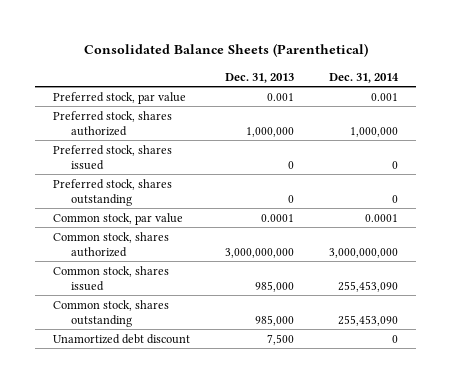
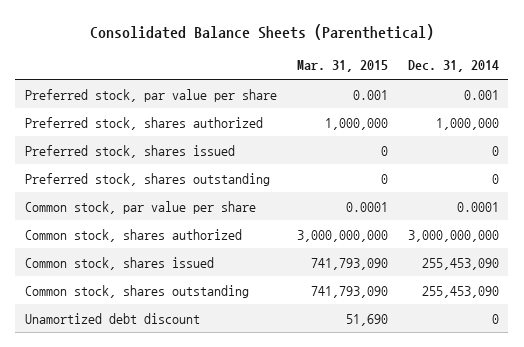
- | Dec. 31, 2013 | Dec. 31, 2014
+ | Mar. 31, 2015 | Dec. 31, 2014
- Preferred stock, par value | 0.001 | 0.001
+ Preferred stock, par value per share | 0.001 | 0.001
- Common stock, par value | 0.0001 | 0.0001
+ Common stock, par value per share | 0.0001 | 0.0001

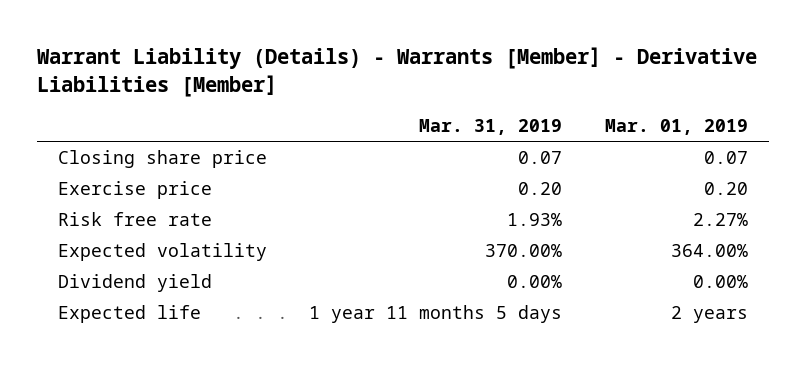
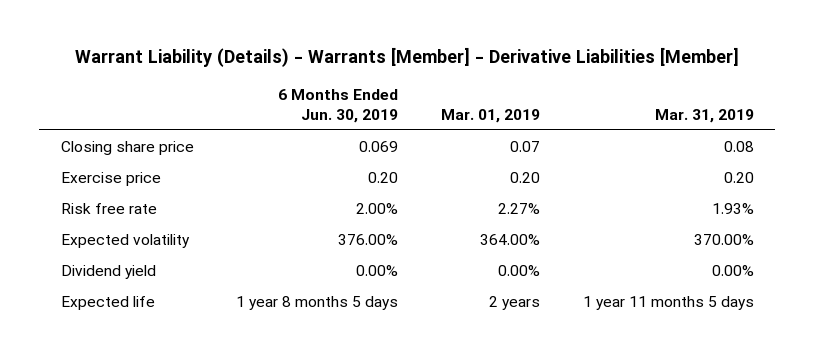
- | Mar. 31, 2019 | Mar. 01, 2019
+ | 6 Months Ended Jun. 30, 2019 | Mar. 01, 2019 | Mar. 31, 2019
- Closing share price | 0.07 | 0.07
+ Closing share price | 0.069 | 0.07 | 0.08

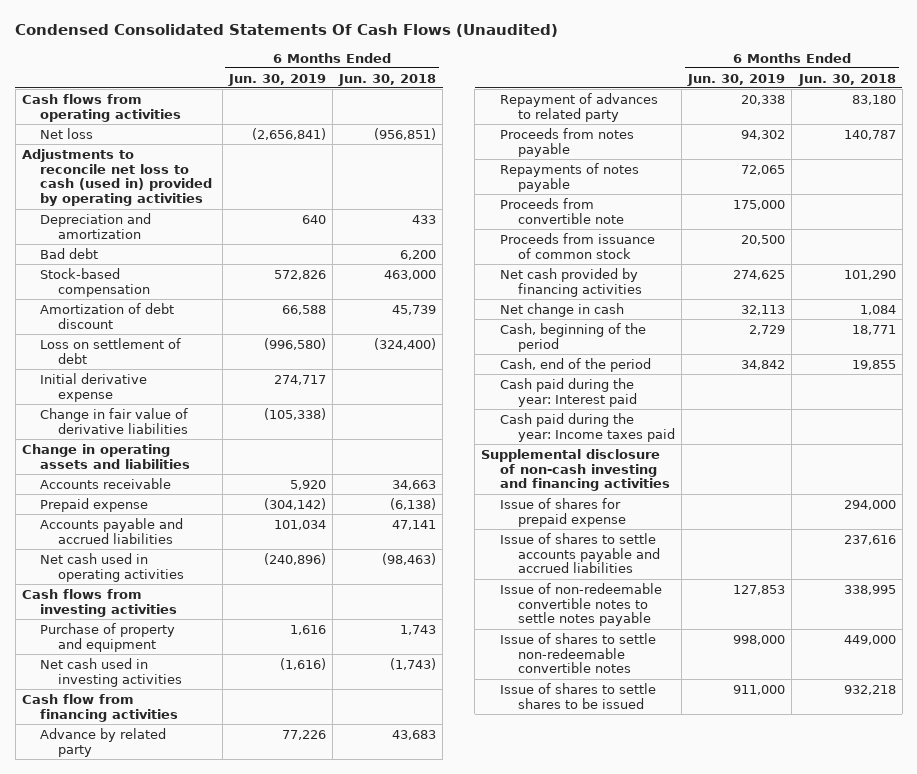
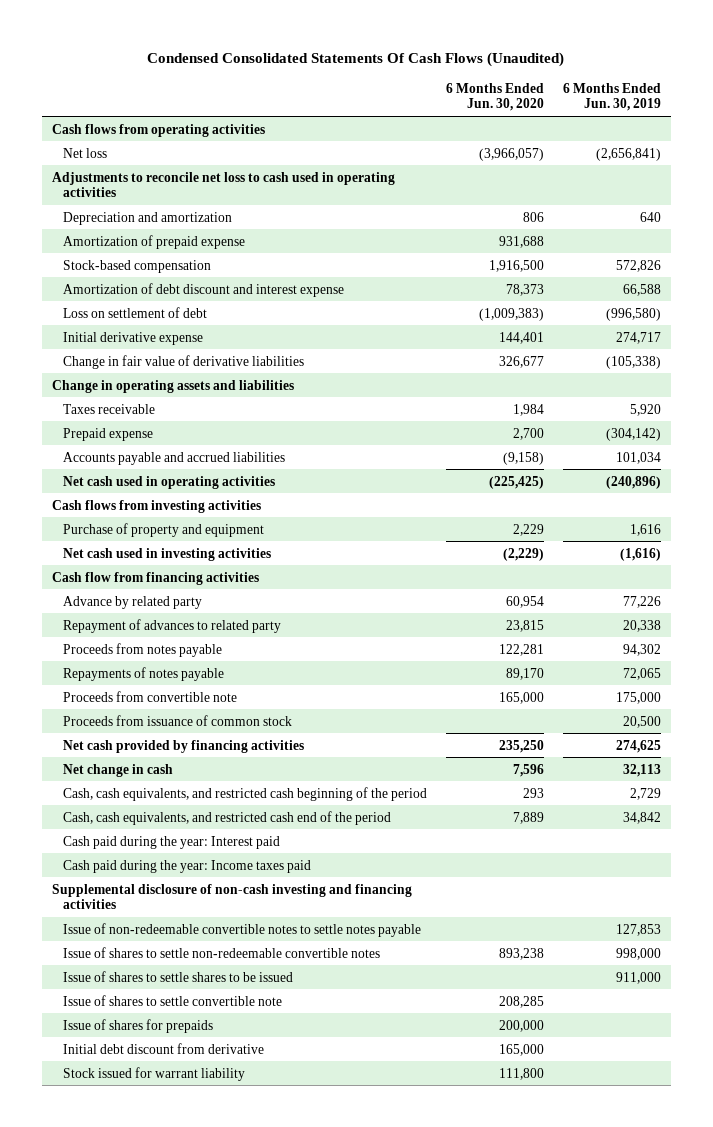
- | 6 Months Ended Jun. 30, 2019 | 6 Months Ended Jun. 30, 2018
+ | 6 Months Ended Jun. 30, 2020 | 6 Months Ended Jun. 30, 2019
- Adjustments to reconcile net loss to cash (used in) provided by operating activities
+ Adjustments to reconcile net loss to cash used in operating activities
- Bad debt | | 6,200
+ Amortization of prepaid expense | 931,688 |
- Amortization of debt discount | 66,588 | 45,739
+ Amortization of debt discount and interest expense | 78,373 | 66,588
- Accounts receivable | 5,920 | 34,663
+ Taxes receivable | 1,984 | 5,920
- Cash, beginning of the period | 2,729 | 18,771
- Cash, end of the period | 34,842 | 19,855
+ Cash, cash equivalents, and restricted cash beginning of the period | 293 | 2,729
+ Cash, cash equivalents, and restricted cash end of the period | 7,889 | 34,842
- Issue of shares for prepaid expense | | 294,000
- Issue of shares to settle accounts payable and accrued liabilities | | 237,616
+ Issue of shares to settle convertible note | 208,285 |
+ Issue of shares for prepaids | 200,000 |
+ Initial debt discount from derivative | 165,000 |
+ Stock issued for warrant liability | 111,800 |

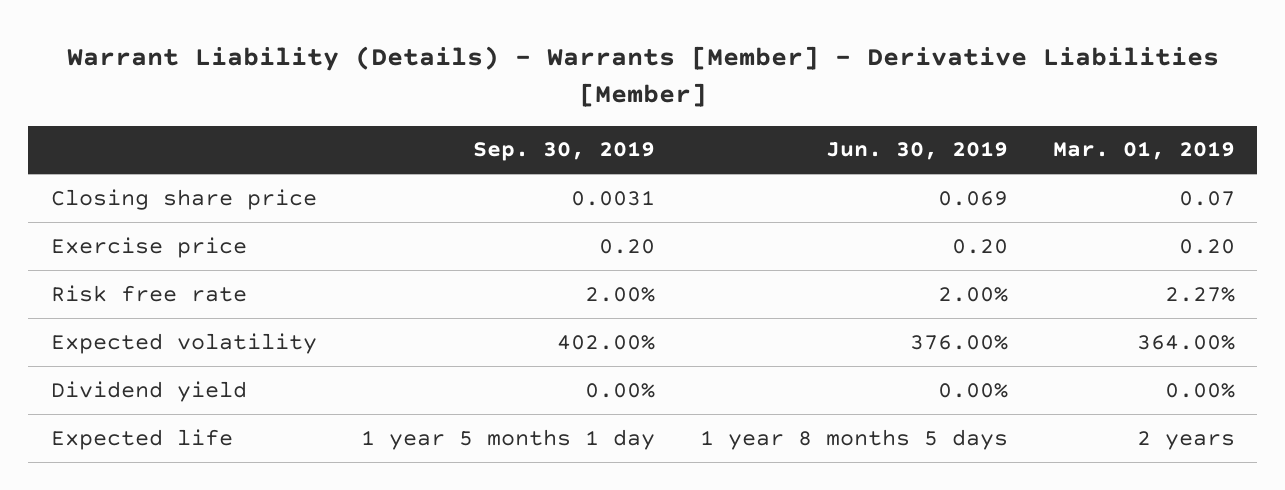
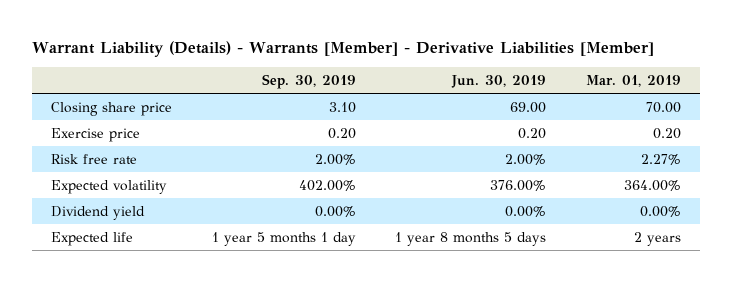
- Closing share price | 0.0031 | 0.069 | 0.07
+ Closing share price | 3.10 | 69.00 | 70.00

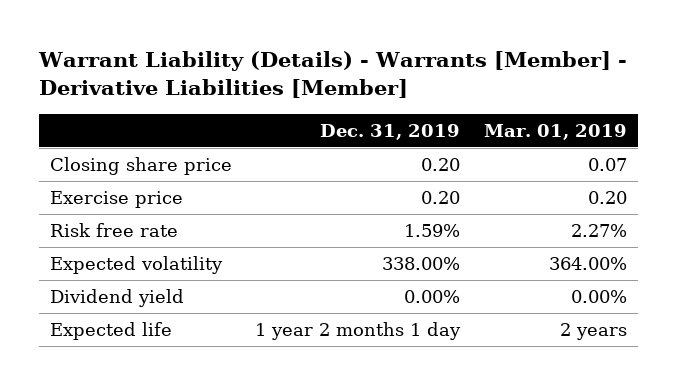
- | Sep. 30, 2019 | Jun. 30, 2019 | Mar. 01, 2019
+ | Dec. 31, 2019 | Mar. 01, 2019
- Closing share price | 3.10 | 69.00 | 70.00
+ Closing share price | 0.20 | 0.07

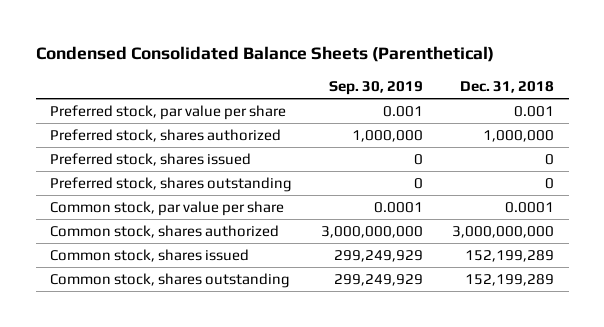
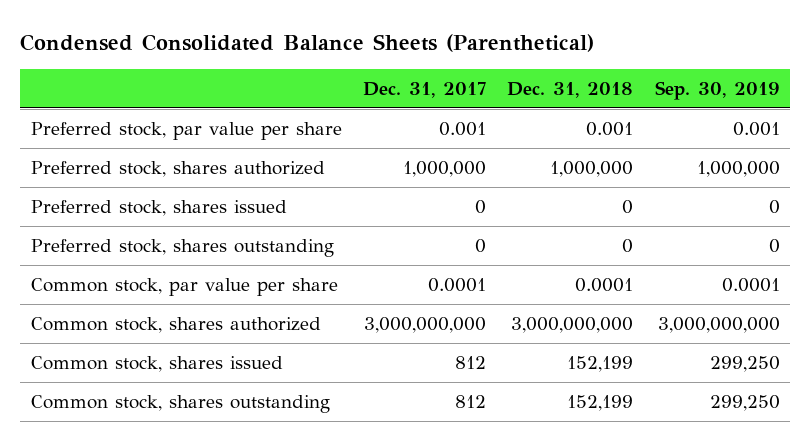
- | Sep. 30, 2019 | Dec. 31, 2018
+ | Dec. 31, 2017 | Dec. 31, 2018 | Sep. 30, 2019
- Common stock, shares issued | 299,249,929 | 152,199,289
- Common stock, shares outstanding | 299,249,929 | 152,199,289
+ Common stock, shares issued | 812 | 152,199 | 299,250
+ Common stock, shares outstanding | 812 | 152,199 | 299,250

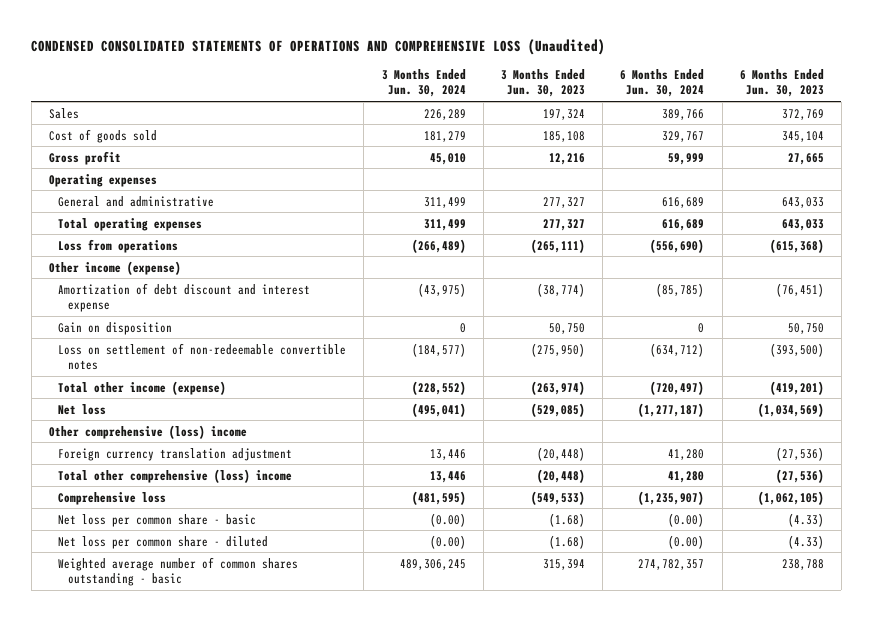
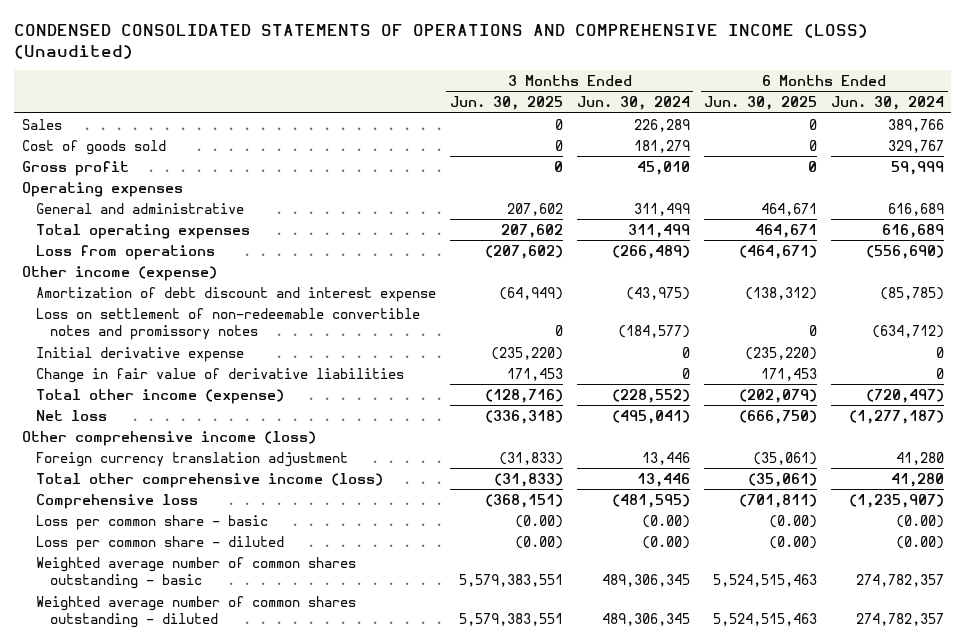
- CONDENSED CONSOLIDATED STATEMENTS OF OPERATIONS AND COMPREHENSIVE LOSS (Unaudited)
+ CONDENSED CONSOLIDATED STATEMENTS OF OPERATIONS AND COMPREHENSIVE INCOME (LOSS) (Unaudited)
- | 3 Months Ended Jun. 30, 2024 | 3 Months Ended Jun. 30, 2023 | 6 Months Ended Jun. 30, 2024 | 6 Months Ended Jun. 30, 2023
+ | 3 Months Ended Jun. 30, 2025 | 3 Months Ended Jun. 30, 2024 | 6 Months Ended Jun. 30, 2025 | 6 Months Ended Jun. 30, 2024
- Gain on disposition | 0 | 50,750 | 0 | 50,750
- Loss on settlement of non-redeemable convertible notes | (184,577) | (275,950) | (634,712) | (393,500)
+ Loss on settlement of non-redeemable convertible notes and promissory notes | 0 | (184,577) | 0 | (634,712)
+ Initial derivative expense | (235,220) | 0 | (235,220) | 0
+ Change in fair value of derivative liabilities | 171,453 | 0 | 171,453 | 0
- Other comprehensive (loss) income
+ Other comprehensive income (loss)
- Total other comprehensive (loss) income | 13,446 | (20,448) | 41,280 | (27,536)
+ Total other comprehensive income (loss) | (31,833) | 13,446 | (35,061) | 41,280
- Net loss per common share - basic | (0.00) | (1.68) | (0.00) | (4.33)
- Net loss per common share - diluted | (0.00) | (1.68) | (0.00) | (4.33)
- Weighted average number of common shares outstanding - basic | 489,306,245 | 315,394 | 274,782,357 | 238,788
+ Loss per common share - basic | (0.00) | (0.00) | (0.00) | (0.00)
+ Loss per common share - diluted | (0.00) | (0.00) | (0.00) | (0.00)
+ Weighted average number of common shares outstanding - basic | 5,579,383,551 | 489,306,345 | 5,524,515,463 | 274,782,357
+ Weighted average number of common shares outstanding - diluted | 5,579,383,551 | 489,306,345 | 5,524,515,463 | 274,782,357

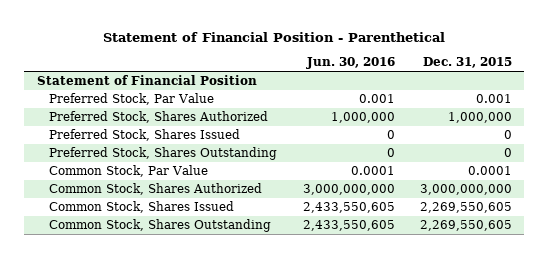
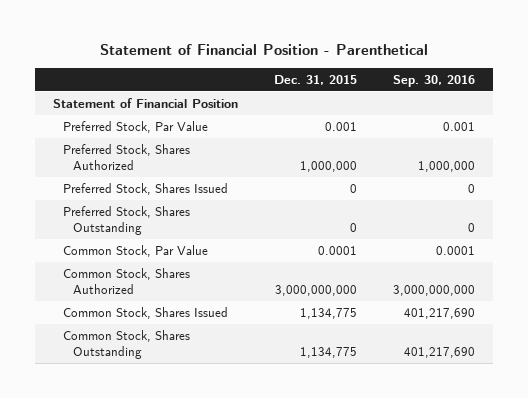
- | Jun. 30, 2016 | Dec. 31, 2015
+ | Dec. 31, 2015 | Sep. 30, 2016
- Common Stock, Shares Issued | 2,433,550,605 | 2,269,550,605
- Common Stock, Shares Outstanding | 2,433,550,605 | 2,269,550,605
+ Common Stock, Shares Issued | 1,134,775 | 401,217,690
+ Common Stock, Shares Outstanding | 1,134,775 | 401,217,690

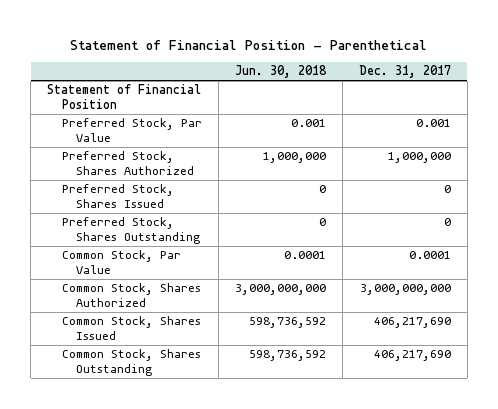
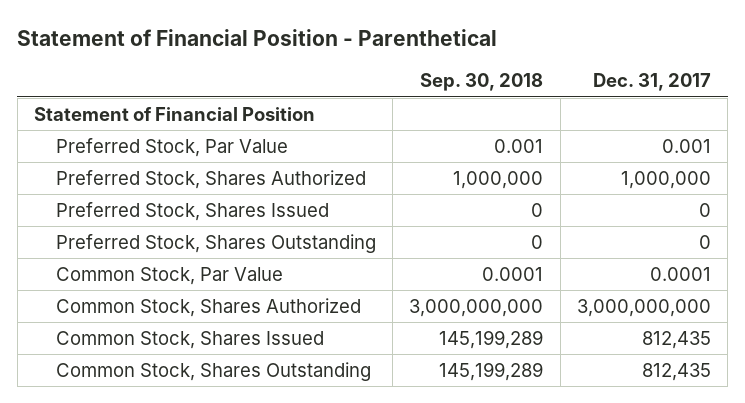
- | Jun. 30, 2018 | Dec. 31, 2017
+ | Sep. 30, 2018 | Dec. 31, 2017
- Common Stock, Shares Issued | 598,736,592 | 406,217,690
- Common Stock, Shares Outstanding | 598,736,592 | 406,217,690
+ Common Stock, Shares Issued | 145,199,289 | 812,435
+ Common Stock, Shares Outstanding | 145,199,289 | 812,435

